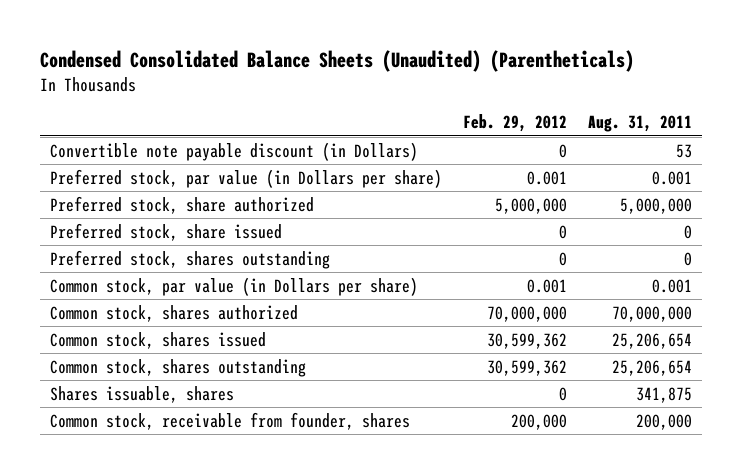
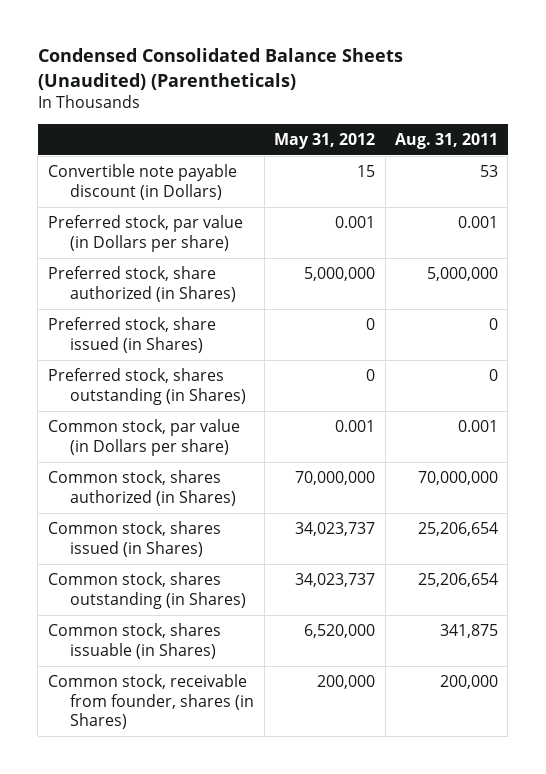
- | Feb. 29, 2012 | Aug. 31, 2011
+ | May 31, 2012 | Aug. 31, 2011
- Preferred stock, share authorized | 5,000,000 | 5,000,000
- Preferred stock, share issued | 0 | 0
- Preferred stock, shares outstanding | 0 | 0
+ Preferred stock, share authorized (in Shares) | 5,000,000 | 5,000,000
+ Preferred stock, share issued (in Shares) | 0 | 0
+ Preferred stock, shares outstanding (in Shares) | 0 | 0
- Common stock, shares authorized | 70,000,000 | 70,000,000
- Common stock, shares issued | 30,599,362 | 25,206,654
- Common stock, shares outstanding | 30,599,362 | 25,206,654
- Shares issuable, shares | 0 | 341,875
- Common stock, receivable from founder, shares | 200,000 | 200,000
+ Common stock, shares authorized (in Shares) | 70,000,000 | 70,000,000
+ Common stock, shares issued (in Shares) | 34,023,737 | 25,206,654
+ Common stock, shares outstanding (in Shares) | 34,023,737 | 25,206,654
+ Common stock, shares issuable (in Shares) | 6,520,000 | 341,875
+ Common stock, receivable from founder, shares (in Shares) | 200,000 | 200,000

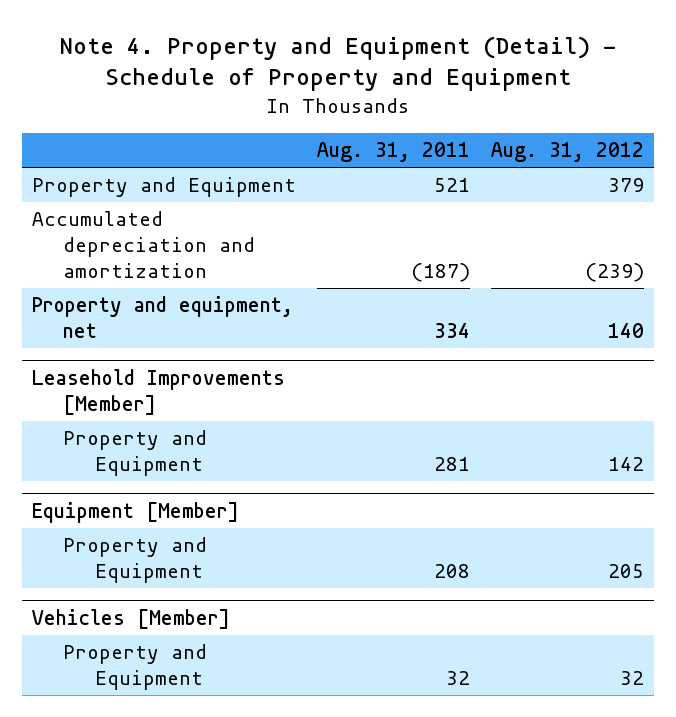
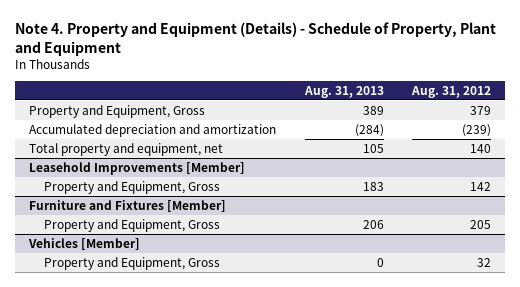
- Note 4. Property and Equipment (Detail) - Schedule of Property and Equipment
+ Note 4. Property and Equipment (Details) - Schedule of Property, Plant and Equipment
- | Aug. 31, 2011 | Aug. 31, 2012
+ | Aug. 31, 2013 | Aug. 31, 2012
- Property and Equipment | 521 | 379
+ Property and Equipment, Gross | 389 | 379
- Property and equipment, net | 334 | 140
+ Total property and equipment, net | 105 | 140
@ Leasehold Improvements [Member]
- Property and Equipment | 281 | 142
- Equipment [Member]
- Property and Equipment | 208 | 205
@ Leasehold Improvements [Member]
+ Property and Equipment, Gross | 183 | 142
+ Furniture and Fixtures [Member]
+ Property and Equipment, Gross | 206 | 205
@ Vehicles [Member]
- Property and Equipment | 32 | 32
+ Property and Equipment, Gross | 0 | 32

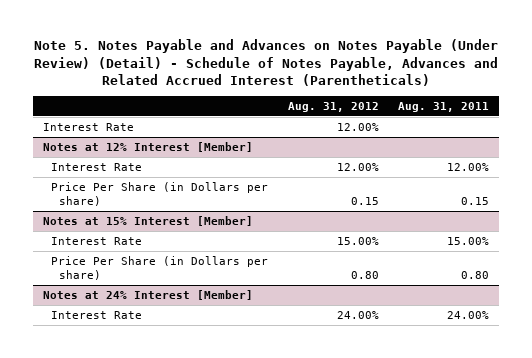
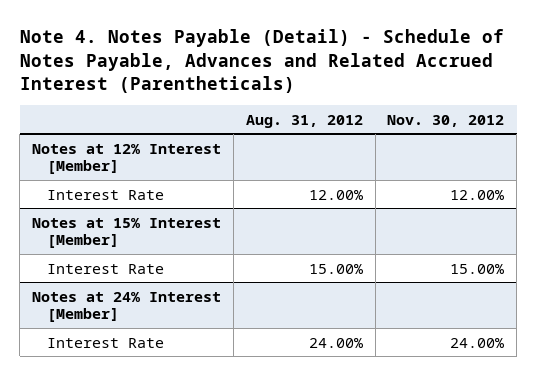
- Note 5. Notes Payable and Advances on Notes Payable (Under Review) (Detail) - Schedule of Notes Payable, Advances and Related Accrued Interest (Parentheticals)
+ Note 4. Notes Payable (Detail) - Schedule of Notes Payable, Advances and Related Accrued Interest (Parentheticals)
- | Aug. 31, 2012 | Aug. 31, 2011
+ | Aug. 31, 2012 | Nov. 30, 2012
- Interest Rate | 12.00% |
@ Notes at 12% Interest [Member]
- Price Per Share (in Dollars per share) | 0.15 | 0.15
@ Notes at 15% Interest [Member]
- Price Per Share (in Dollars per share) | 0.80 | 0.80

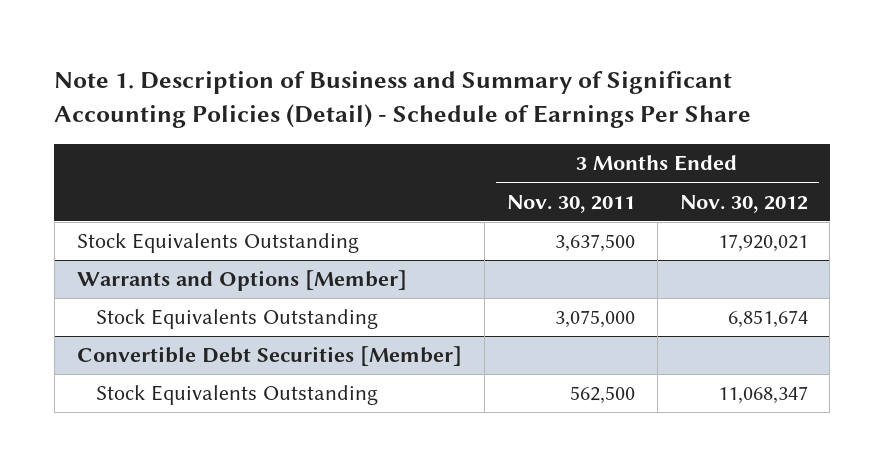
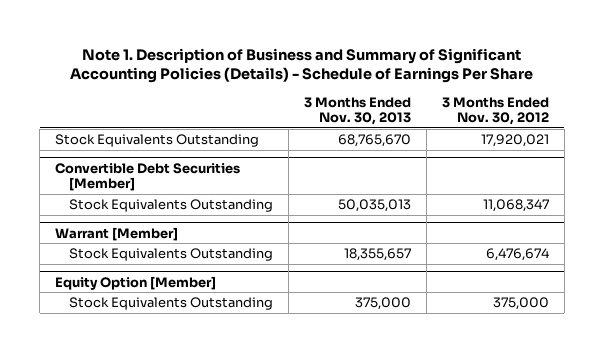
- Note 1. Description of Business and Summary of Significant Accounting Policies (Detail) - Schedule of Earnings Per Share
+ Note 1. Description of Business and Summary of Significant Accounting Policies (Details) - Schedule of Earnings Per Share
- | 3 Months Ended Nov. 30, 2011 | 3 Months Ended Nov. 30, 2012
+ | 3 Months Ended Nov. 30, 2013 | 3 Months Ended Nov. 30, 2012
- Warrants and Options [Member]
- Stock Equivalents Outstanding | 3,075,000 | 6,851,674
+ Warrant [Member]
+ Stock Equivalents Outstanding | 18,355,657 | 6,476,674
+ Equity Option [Member]
+ Stock Equivalents Outstanding | 375,000 | 375,000

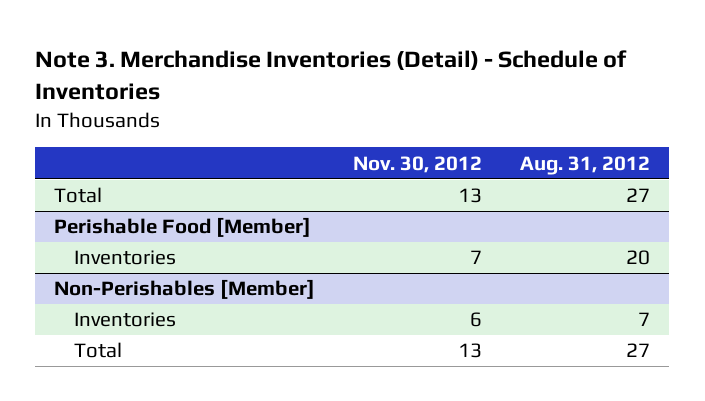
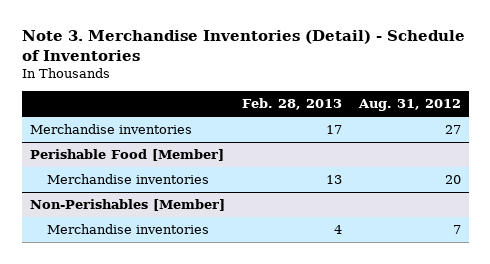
- | Nov. 30, 2012 | Aug. 31, 2012
+ | Feb. 28, 2013 | Aug. 31, 2012
- Total | 13 | 27
+ Merchandise inventories | 17 | 27
@ Perishable Food [Member]
- Inventories | 7 | 20
+ Merchandise inventories | 13 | 20
@ Non-Perishables [Member]
- Inventories | 6 | 7
- Total | 13 | 27
+ Merchandise inventories | 4 | 7

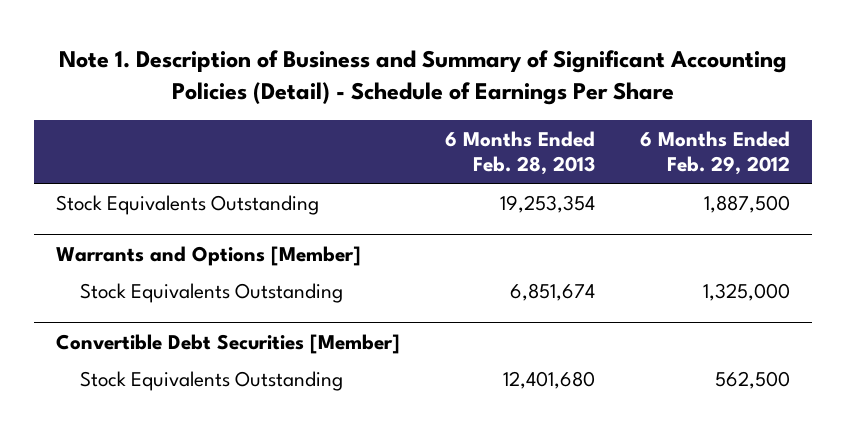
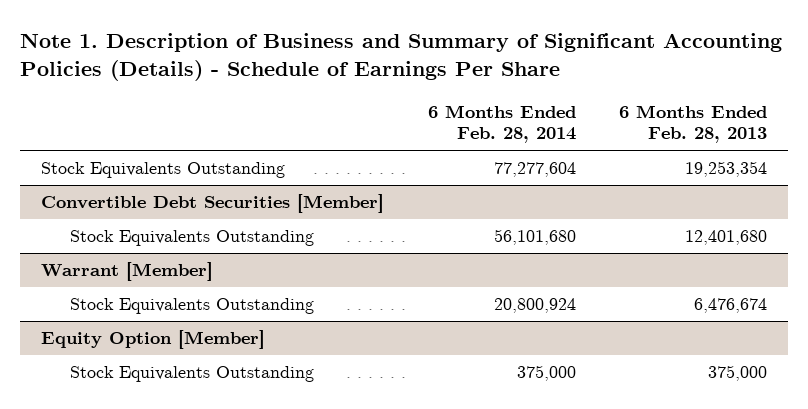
- Note 1. Description of Business and Summary of Significant Accounting Policies (Detail) - Schedule of Earnings Per Share
+ Note 1. Description of Business and Summary of Significant Accounting Policies (Details) - Schedule of Earnings Per Share
- | 6 Months Ended Feb. 28, 2013 | 6 Months Ended Feb. 29, 2012
+ | 6 Months Ended Feb. 28, 2014 | 6 Months Ended Feb. 28, 2013
- Warrants and Options [Member]
- Stock Equivalents Outstanding | 6,851,674 | 1,325,000
+ Warrant [Member]
+ Stock Equivalents Outstanding | 20,800,924 | 6,476,674
+ Equity Option [Member]
+ Stock Equivalents Outstanding | 375,000 | 375,000

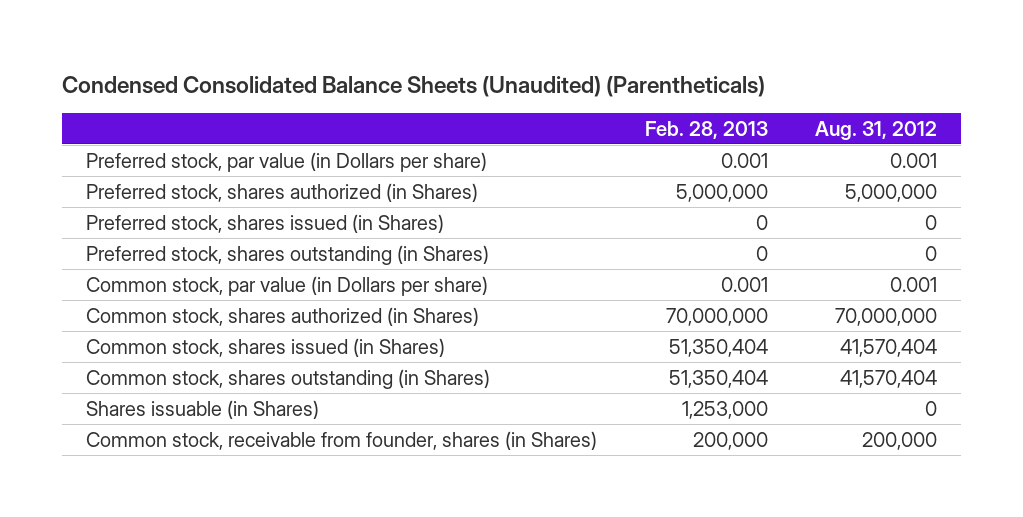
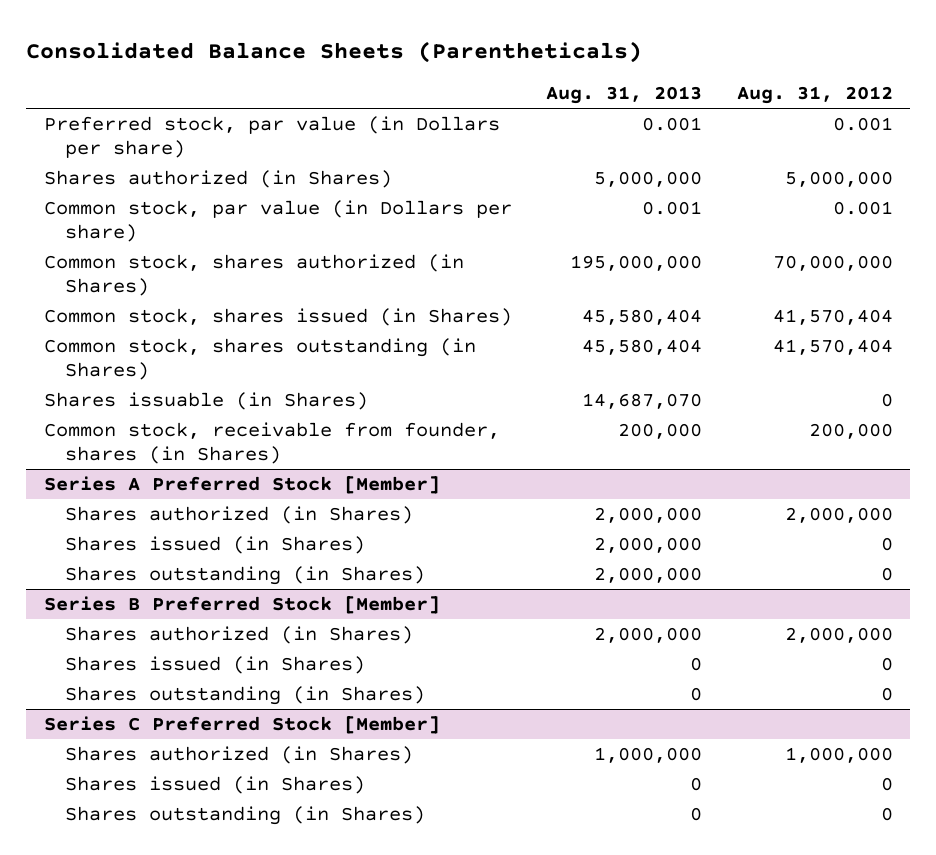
- Condensed Consolidated Balance Sheets (Unaudited) (Parentheticals)
+ Consolidated Balance Sheets (Parentheticals)
- | Feb. 28, 2013 | Aug. 31, 2012
+ | Aug. 31, 2013 | Aug. 31, 2012
- Preferred stock, shares authorized (in Shares) | 5,000,000 | 5,000,000
- Preferred stock, shares issued (in Shares) | 0 | 0
- Preferred stock, shares outstanding (in Shares) | 0 | 0
+ Shares authorized (in Shares) | 5,000,000 | 5,000,000
+ Series A Preferred Stock [Member]
+ Shares authorized (in Shares) | 2,000,000 | 2,000,000
+ Shares issued (in Shares) | 2,000,000 | 0
+ Shares outstanding (in Shares) | 2,000,000 | 0
+ Series B Preferred Stock [Member]
+ Shares authorized (in Shares) | 2,000,000 | 2,000,000
+ Shares issued (in Shares) | 0 | 0
+ Shares outstanding (in Shares) | 0 | 0
+ Series C Preferred Stock [Member]
+ Shares authorized (in Shares) | 1,000,000 | 1,000,000
+ Shares issued (in Shares) | 0 | 0
+ Shares outstanding (in Shares) | 0 | 0

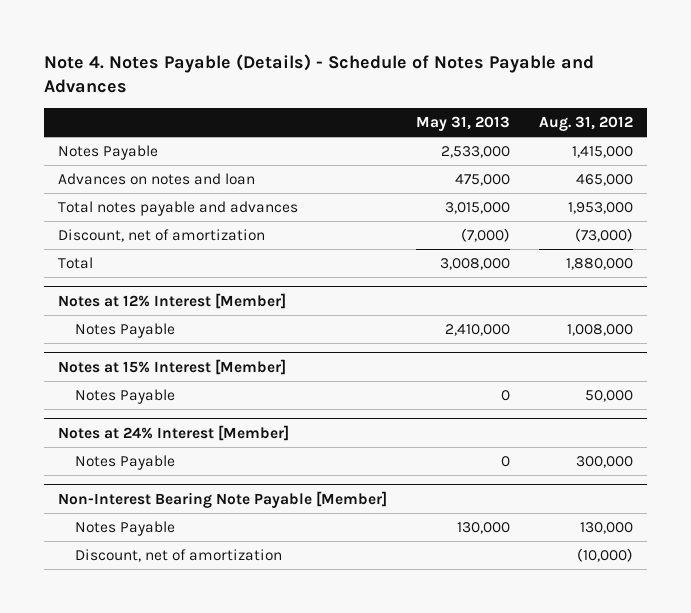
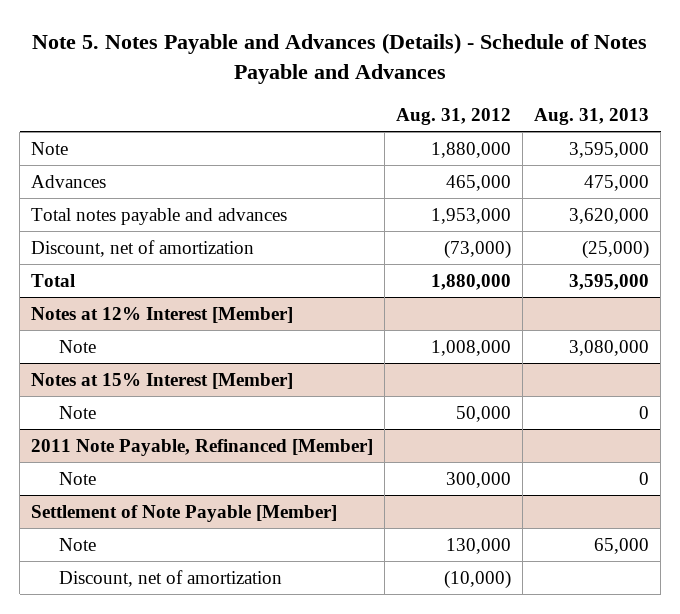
- Note 4. Notes Payable (Details) - Schedule of Notes Payable and Advances
+ Note 5. Notes Payable and Advances (Details) - Schedule of Notes Payable and Advances
- | May 31, 2013 | Aug. 31, 2012
+ | Aug. 31, 2012 | Aug. 31, 2013
- Notes Payable | 2,533,000 | 1,415,000
- Advances on notes and loan | 475,000 | 465,000
+ Note | 1,880,000 | 3,595,000
+ Advances | 465,000 | 475,000
@ Notes at 12% Interest [Member]
- Notes Payable | 2,410,000 | 1,008,000
+ Note | 1,008,000 | 3,080,000
@ Notes at 15% Interest [Member]
- Notes Payable | 0 | 50,000
- Notes at 24% Interest [Member]
- Notes Payable | 0 | 300,000
- Non-Interest Bearing Note Payable [Member]
- Notes Payable | 130,000 | 130,000
@ Notes at 15% Interest [Member]
+ Note | 50,000 | 0
+ 2011 Note Payable, Refinanced [Member]
+ Note | 300,000 | 0
+ Settlement of Note Payable [Member]
+ Note | 130,000 | 65,000

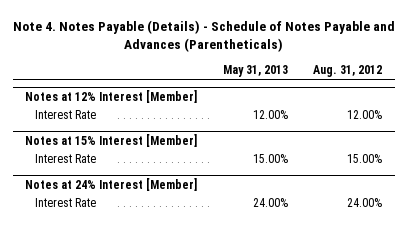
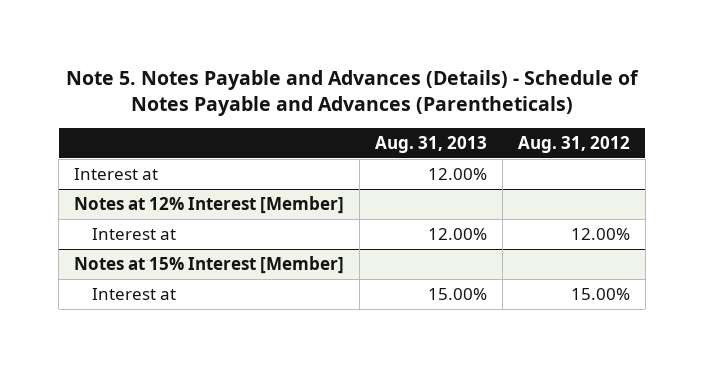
- Note 4. Notes Payable (Details) - Schedule of Notes Payable and Advances (Parentheticals)
+ Note 5. Notes Payable and Advances (Details) - Schedule of Notes Payable and Advances (Parentheticals)
- | May 31, 2013 | Aug. 31, 2012
+ | Aug. 31, 2013 | Aug. 31, 2012
+ Interest at | 12.00% |
@ Notes at 12% Interest [Member]
- Interest Rate | 12.00% | 12.00%
+ Interest at | 12.00% | 12.00%
@ Notes at 15% Interest [Member]
- Interest Rate | 15.00% | 15.00%
- Notes at 24% Interest [Member]
- Interest Rate | 24.00% | 24.00%
@ Notes at 15% Interest [Member]
+ Interest at | 15.00% | 15.00%

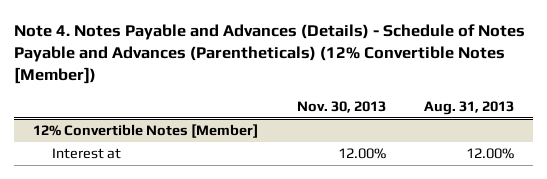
- Note 5. Notes Payable and Advances (Details) - Schedule of Notes Payable and Advances (Parentheticals)
+ Note 4. Notes Payable and Advances (Details) - Schedule of Notes Payable and Advances (Parentheticals) (12% Convertible Notes [Member])
- | Aug. 31, 2013 | Aug. 31, 2012
+ | Nov. 30, 2013 | Aug. 31, 2013
- Interest at | 12.00% |
- Notes at 12% Interest [Member]
+ 12% Convertible Notes [Member]
- Notes at 15% Interest [Member]
- Interest at | 15.00% | 15.00%

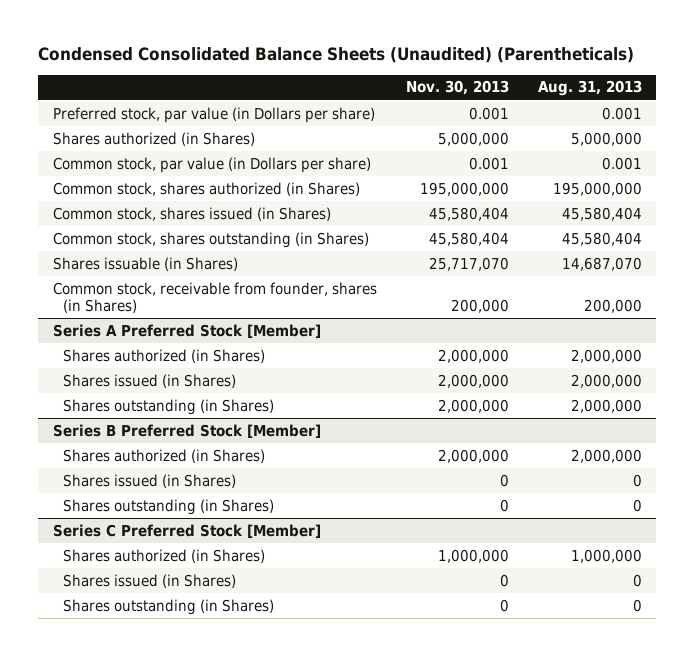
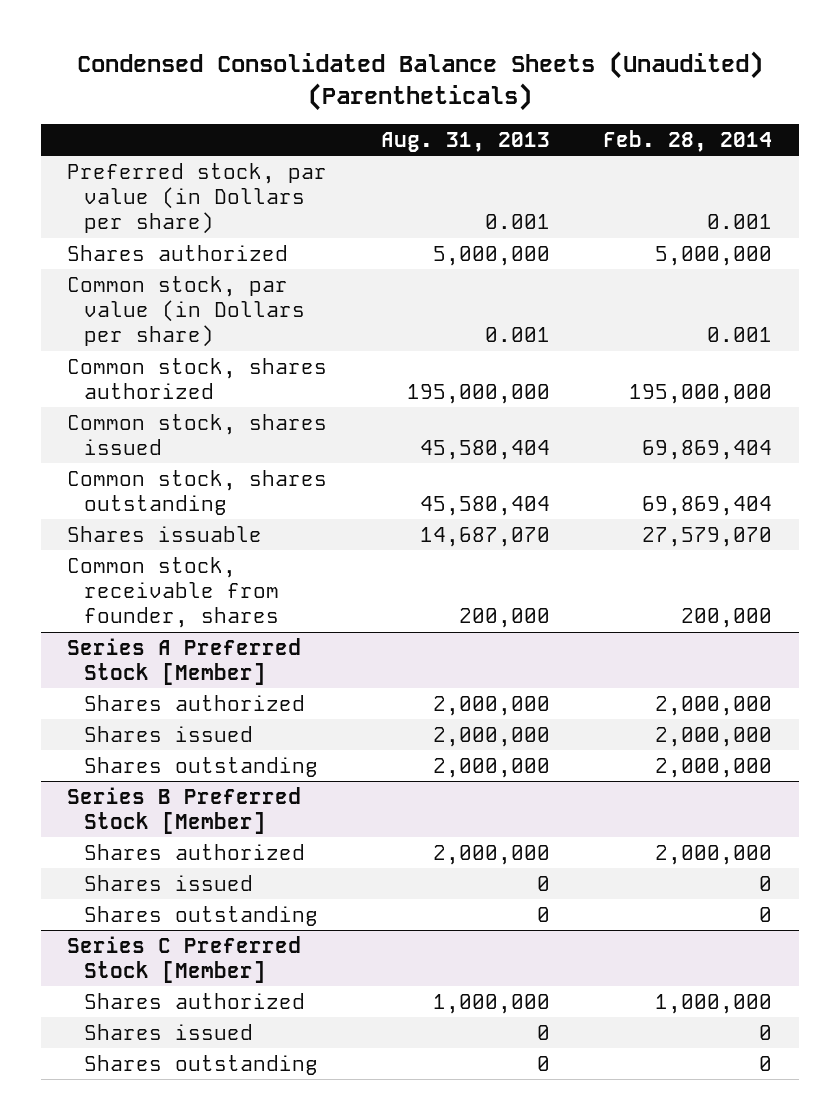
- | Nov. 30, 2013 | Aug. 31, 2013
+ | Aug. 31, 2013 | Feb. 28, 2014
- Shares authorized (in Shares) | 5,000,000 | 5,000,000
+ Shares authorized | 5,000,000 | 5,000,000
- Common stock, shares authorized (in Shares) | 195,000,000 | 195,000,000
- Common stock, shares issued (in Shares) | 45,580,404 | 45,580,404
- Common stock, shares outstanding (in Shares) | 45,580,404 | 45,580,404
- Shares issuable (in Shares) | 25,717,070 | 14,687,070
- Common stock, receivable from founder, shares (in Shares) | 200,000 | 200,000
+ Common stock, shares authorized | 195,000,000 | 195,000,000
+ Common stock, shares issued | 45,580,404 | 69,869,404
+ Common stock, shares outstanding | 45,580,404 | 69,869,404
+ Shares issuable | 14,687,070 | 27,579,070
+ Common stock, receivable from founder, shares | 200,000 | 200,000
@ Series A Preferred Stock [Member]
- Shares authorized (in Shares) | 2,000,000 | 2,000,000
- Shares issued (in Shares) | 2,000,000 | 2,000,000
- Shares outstanding (in Shares) | 2,000,000 | 2,000,000
+ Shares authorized | 2,000,000 | 2,000,000
+ Shares issued | 2,000,000 | 2,000,000
+ Shares outstanding | 2,000,000 | 2,000,000
@ Series B Preferred Stock [Member]
- Shares authorized (in Shares) | 2,000,000 | 2,000,000
- Shares issued (in Shares) | 0 | 0
- Shares outstanding (in Shares) | 0 | 0
+ Shares authorized | 2,000,000 | 2,000,000
+ Shares issued | 0 | 0
+ Shares outstanding | 0 | 0
@ Series C Preferred Stock [Member]
- Shares authorized (in Shares) | 1,000,000 | 1,000,000
- Shares issued (in Shares) | 0 | 0
- Shares outstanding (in Shares) | 0 | 0
+ Shares authorized | 1,000,000 | 1,000,000
+ Shares issued | 0 | 0
+ Shares outstanding | 0 | 0

